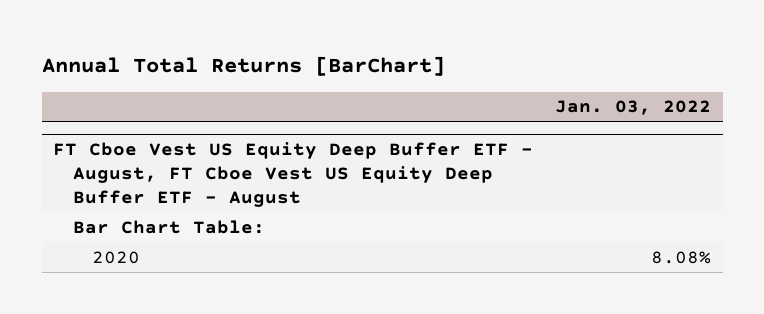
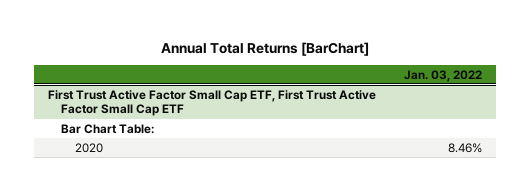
- FT Cboe Vest US Equity Deep Buffer ETF - August, FT Cboe Vest US Equity Deep Buffer ETF - August
+ First Trust Active Factor Small Cap ETF, First Trust Active Factor Small Cap ETF
- 2020 | 8.08%
+ 2020 | 8.46%

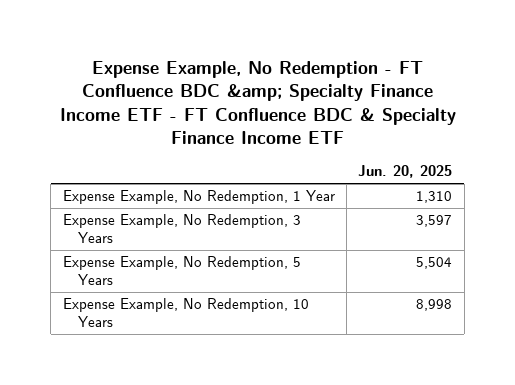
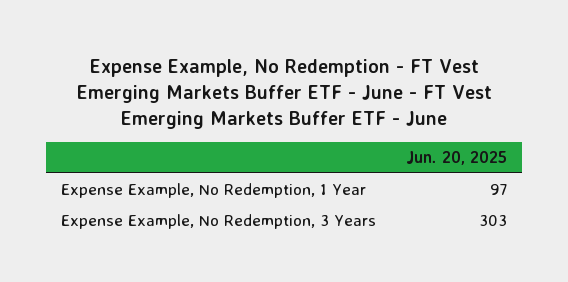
- Expense Example, No Redemption - FT Confluence BDC &amp; Specialty Finance Income ETF - FT Confluence BDC & Specialty Finance Income ETF
+ Expense Example, No Redemption - FT Vest Emerging Markets Buffer ETF - June - FT Vest Emerging Markets Buffer ETF - June
- Expense Example, No Redemption, 1 Year | 1,310
- Expense Example, No Redemption, 3 Years | 3,597
- Expense Example, No Redemption, 5 Years | 5,504
- Expense Example, No Redemption, 10 Years | 8,998
+ Expense Example, No Redemption, 1 Year | 97
+ Expense Example, No Redemption, 3 Years | 303

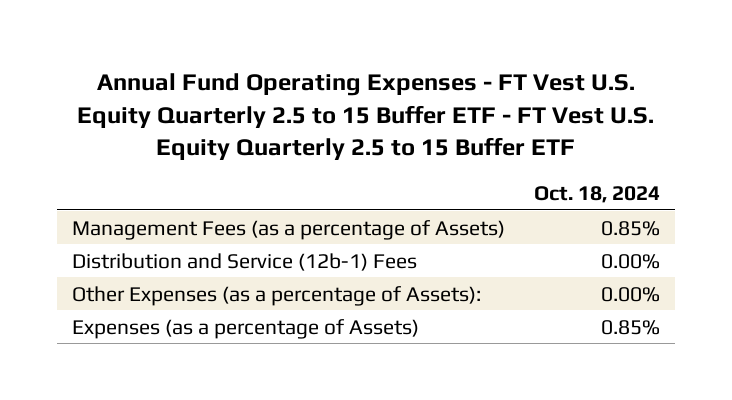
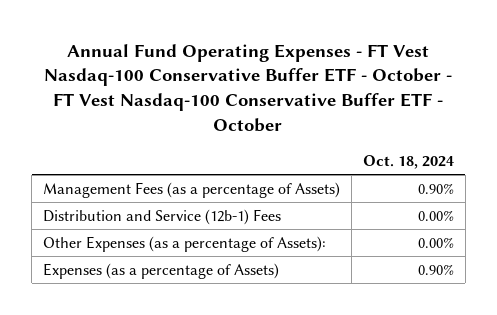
- Annual Fund Operating Expenses - FT Vest U.S. Equity Quarterly 2.5 to 15 Buffer ETF - FT Vest U.S. Equity Quarterly 2.5 to 15 Buffer ETF
+ Annual Fund Operating Expenses - FT Vest Nasdaq-100 Conservative Buffer ETF - October - FT Vest Nasdaq-100 Conservative Buffer ETF - October
- Management Fees (as a percentage of Assets) | 0.85%
+ Management Fees (as a percentage of Assets) | 0.90%
- Expenses (as a percentage of Assets) | 0.85%
+ Expenses (as a percentage of Assets) | 0.90%

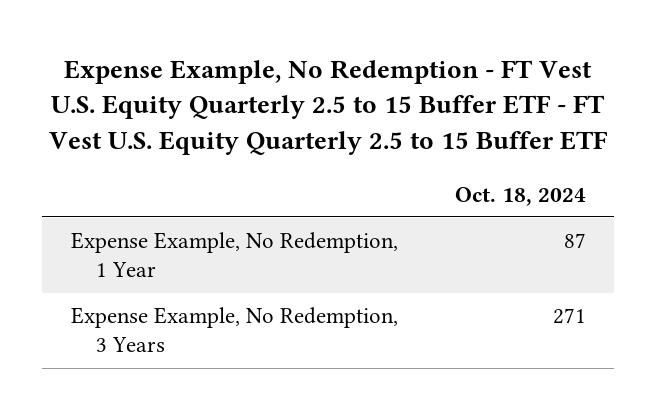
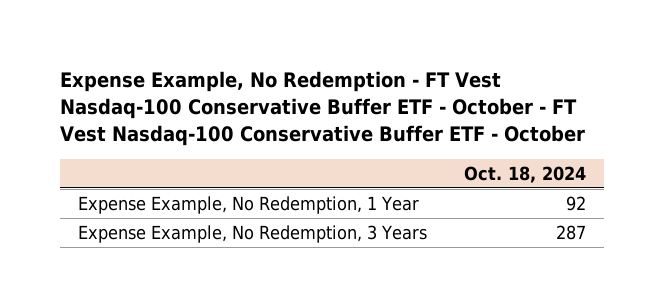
- Expense Example, No Redemption - FT Vest U.S. Equity Quarterly 2.5 to 15 Buffer ETF - FT Vest U.S. Equity Quarterly 2.5 to 15 Buffer ETF
+ Expense Example, No Redemption - FT Vest Nasdaq-100 Conservative Buffer ETF - October - FT Vest Nasdaq-100 Conservative Buffer ETF - October
- Expense Example, No Redemption, 1 Year | 87
- Expense Example, No Redemption, 3 Years | 271
+ Expense Example, No Redemption, 1 Year | 92
+ Expense Example, No Redemption, 3 Years | 287

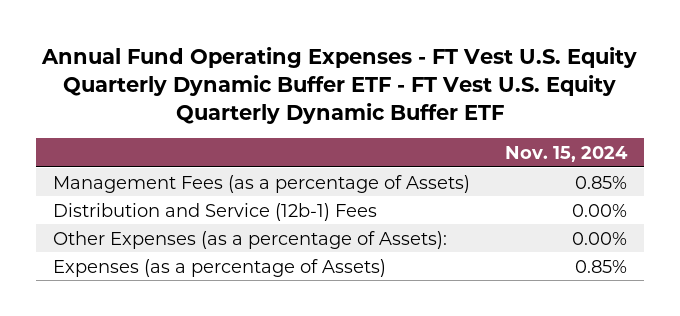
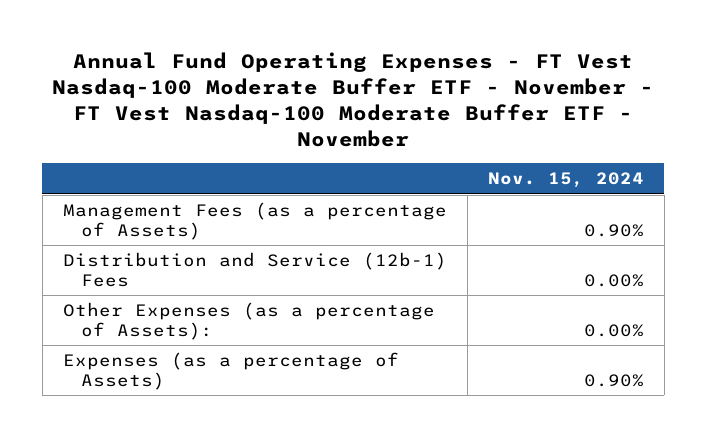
- Annual Fund Operating Expenses - FT Vest U.S. Equity Quarterly Dynamic Buffer ETF - FT Vest U.S. Equity Quarterly Dynamic Buffer ETF
+ Annual Fund Operating Expenses - FT Vest Nasdaq-100 Moderate Buffer ETF - November - FT Vest Nasdaq-100 Moderate Buffer ETF - November
- Management Fees (as a percentage of Assets) | 0.85%
+ Management Fees (as a percentage of Assets) | 0.90%
- Expenses (as a percentage of Assets) | 0.85%
+ Expenses (as a percentage of Assets) | 0.90%

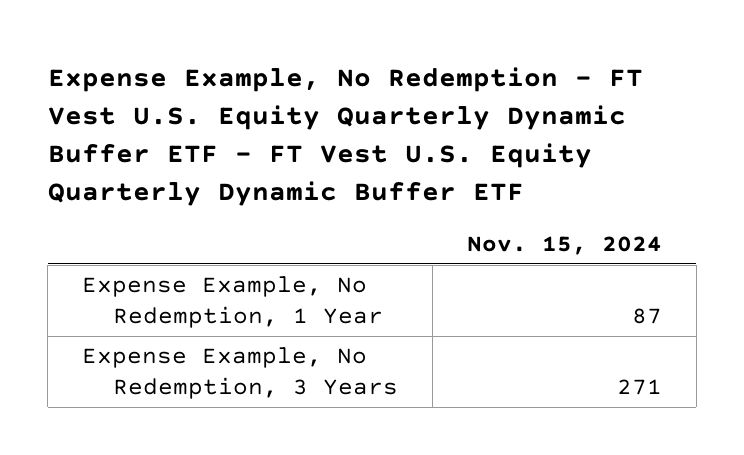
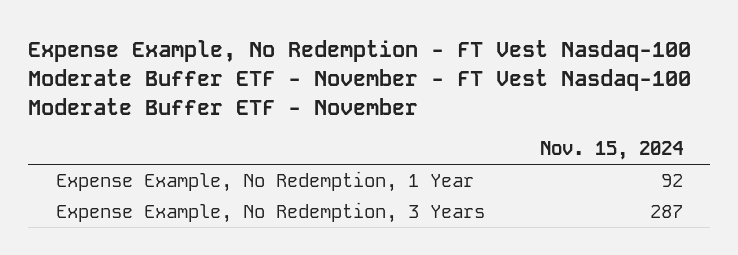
- Expense Example, No Redemption - FT Vest U.S. Equity Quarterly Dynamic Buffer ETF - FT Vest U.S. Equity Quarterly Dynamic Buffer ETF
+ Expense Example, No Redemption - FT Vest Nasdaq-100 Moderate Buffer ETF - November - FT Vest Nasdaq-100 Moderate Buffer ETF - November
- Expense Example, No Redemption, 1 Year | 87
- Expense Example, No Redemption, 3 Years | 271
+ Expense Example, No Redemption, 1 Year | 92
+ Expense Example, No Redemption, 3 Years | 287

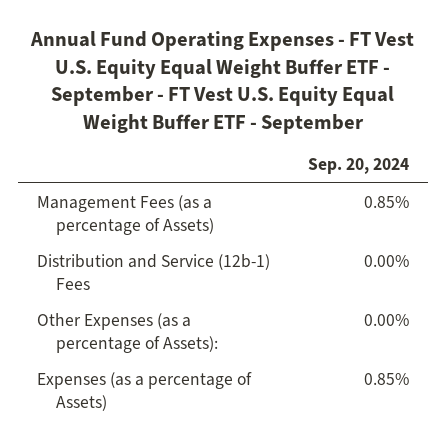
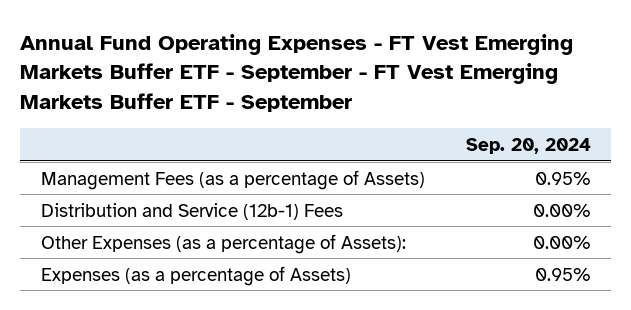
- Annual Fund Operating Expenses - FT Vest U.S. Equity Equal Weight Buffer ETF - September - FT Vest U.S. Equity Equal Weight Buffer ETF - September
+ Annual Fund Operating Expenses - FT Vest Emerging Markets Buffer ETF - September - FT Vest Emerging Markets Buffer ETF - September
- Management Fees (as a percentage of Assets) | 0.85%
+ Management Fees (as a percentage of Assets) | 0.95%
- Expenses (as a percentage of Assets) | 0.85%
+ Expenses (as a percentage of Assets) | 0.95%

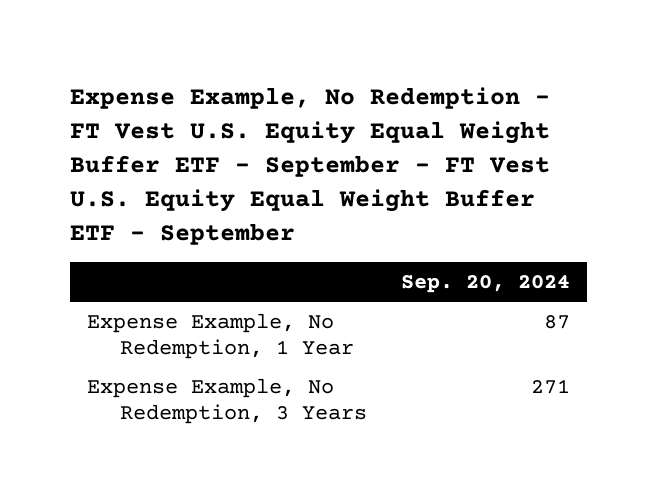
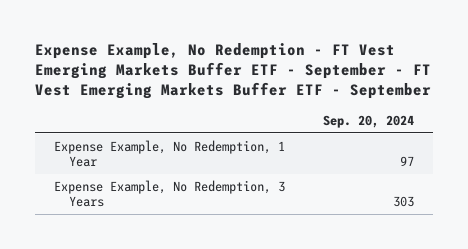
- Expense Example, No Redemption - FT Vest U.S. Equity Equal Weight Buffer ETF - September - FT Vest U.S. Equity Equal Weight Buffer ETF - September
+ Expense Example, No Redemption - FT Vest Emerging Markets Buffer ETF - September - FT Vest Emerging Markets Buffer ETF - September
- Expense Example, No Redemption, 1 Year | 87
- Expense Example, No Redemption, 3 Years | 271
+ Expense Example, No Redemption, 1 Year | 97
+ Expense Example, No Redemption, 3 Years | 303

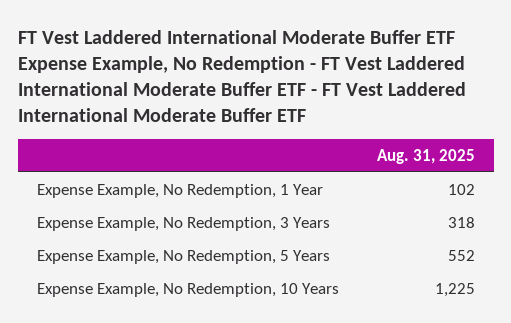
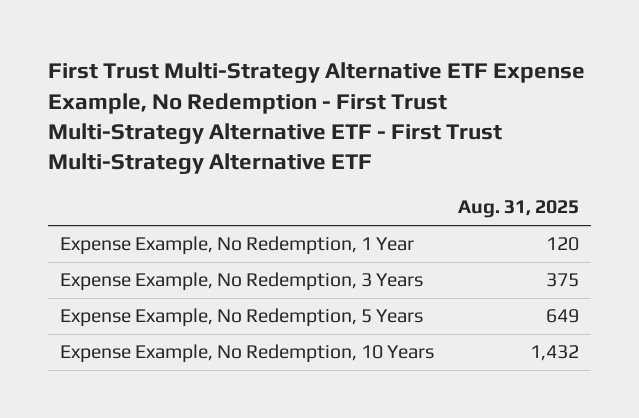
- FT Vest Laddered International Moderate Buffer ETF Expense Example, No Redemption - FT Vest Laddered International Moderate Buffer ETF - FT Vest Laddered International Moderate Buffer ETF
+ First Trust Multi-Strategy Alternative ETF Expense Example, No Redemption - First Trust Multi-Strategy Alternative ETF - First Trust Multi-Strategy Alternative ETF
- Expense Example, No Redemption, 1 Year | 102
- Expense Example, No Redemption, 3 Years | 318
- Expense Example, No Redemption, 5 Years | 552
- Expense Example, No Redemption, 10 Years | 1,225
+ Expense Example, No Redemption, 1 Year | 120
+ Expense Example, No Redemption, 3 Years | 375
+ Expense Example, No Redemption, 5 Years | 649
+ Expense Example, No Redemption, 10 Years | 1,432

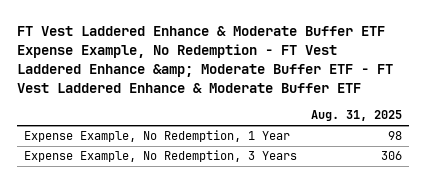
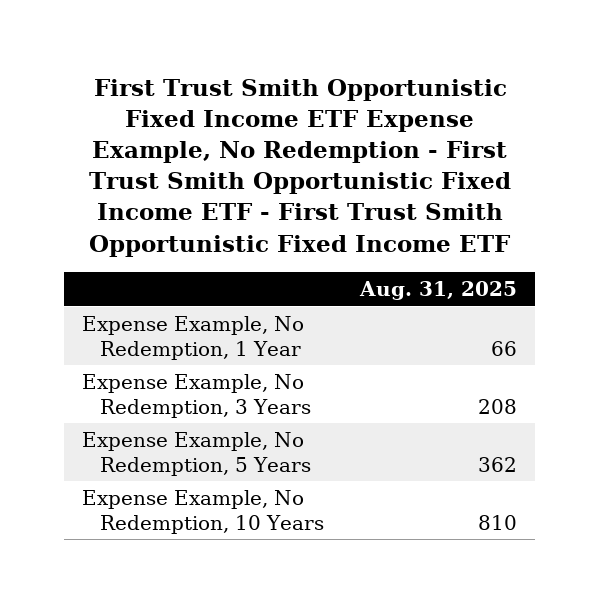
- FT Vest Laddered Enhance & Moderate Buffer ETF Expense Example, No Redemption - FT Vest Laddered Enhance &amp; Moderate Buffer ETF - FT Vest Laddered Enhance & Moderate Buffer ETF
+ First Trust Smith Opportunistic Fixed Income ETF Expense Example, No Redemption - First Trust Smith Opportunistic Fixed Income ETF - First Trust Smith Opportunistic Fixed Income ETF
- Expense Example, No Redemption, 1 Year | 98
- Expense Example, No Redemption, 3 Years | 306
+ Expense Example, No Redemption, 1 Year | 66
+ Expense Example, No Redemption, 3 Years | 208
+ Expense Example, No Redemption, 5 Years | 362
+ Expense Example, No Redemption, 10 Years | 810

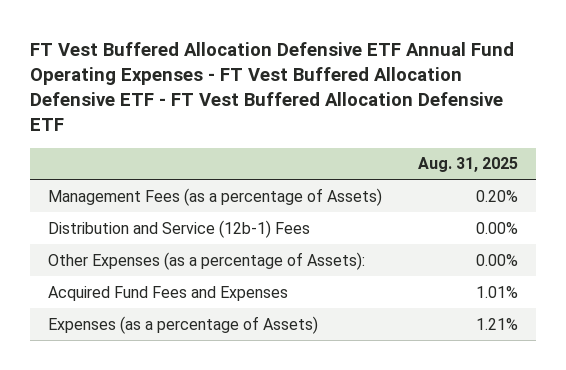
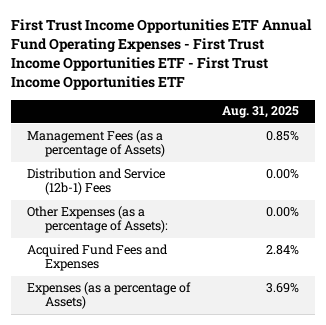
- FT Vest Buffered Allocation Defensive ETF Annual Fund Operating Expenses - FT Vest Buffered Allocation Defensive ETF - FT Vest Buffered Allocation Defensive ETF
+ First Trust Income Opportunities ETF Annual Fund Operating Expenses - First Trust Income Opportunities ETF - First Trust Income Opportunities ETF
- Management Fees (as a percentage of Assets) | 0.20%
+ Management Fees (as a percentage of Assets) | 0.85%
- Acquired Fund Fees and Expenses | 1.01%
- Expenses (as a percentage of Assets) | 1.21%
+ Acquired Fund Fees and Expenses | 2.84%
+ Expenses (as a percentage of Assets) | 3.69%

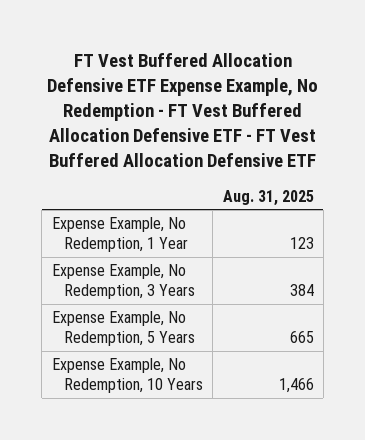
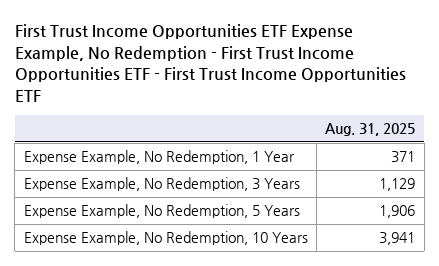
- FT Vest Buffered Allocation Defensive ETF Expense Example, No Redemption - FT Vest Buffered Allocation Defensive ETF - FT Vest Buffered Allocation Defensive ETF
+ First Trust Income Opportunities ETF Expense Example, No Redemption - First Trust Income Opportunities ETF - First Trust Income Opportunities ETF
- Expense Example, No Redemption, 1 Year | 123
- Expense Example, No Redemption, 3 Years | 384
- Expense Example, No Redemption, 5 Years | 665
- Expense Example, No Redemption, 10 Years | 1,466
+ Expense Example, No Redemption, 1 Year | 371
+ Expense Example, No Redemption, 3 Years | 1,129
+ Expense Example, No Redemption, 5 Years | 1,906
+ Expense Example, No Redemption, 10 Years | 3,941

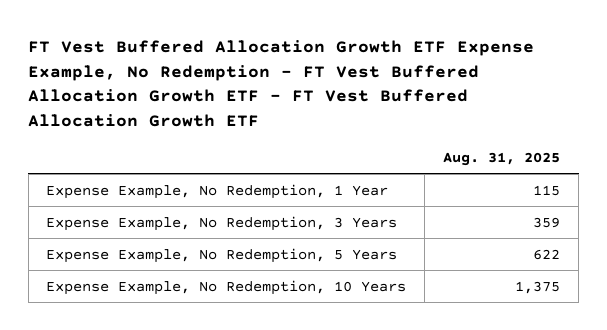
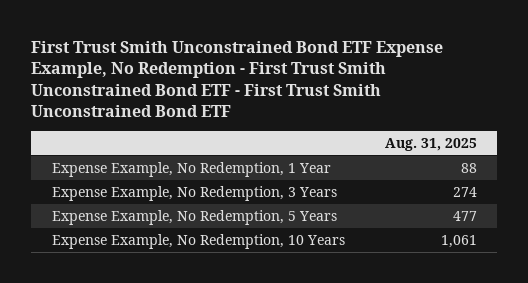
- FT Vest Buffered Allocation Growth ETF Expense Example, No Redemption - FT Vest Buffered Allocation Growth ETF - FT Vest Buffered Allocation Growth ETF
+ First Trust Smith Unconstrained Bond ETF Expense Example, No Redemption - First Trust Smith Unconstrained Bond ETF - First Trust Smith Unconstrained Bond ETF
- Expense Example, No Redemption, 1 Year | 115
- Expense Example, No Redemption, 3 Years | 359
- Expense Example, No Redemption, 5 Years | 622
- Expense Example, No Redemption, 10 Years | 1,375
+ Expense Example, No Redemption, 1 Year | 88
+ Expense Example, No Redemption, 3 Years | 274
+ Expense Example, No Redemption, 5 Years | 477
+ Expense Example, No Redemption, 10 Years | 1,061

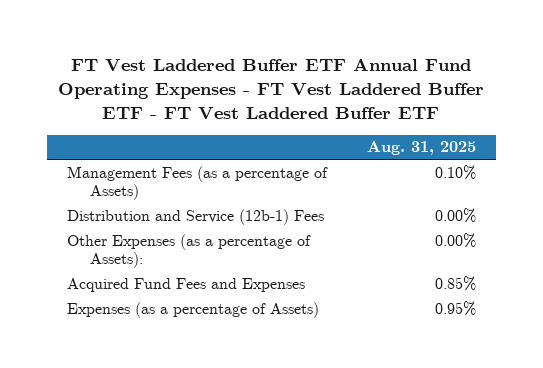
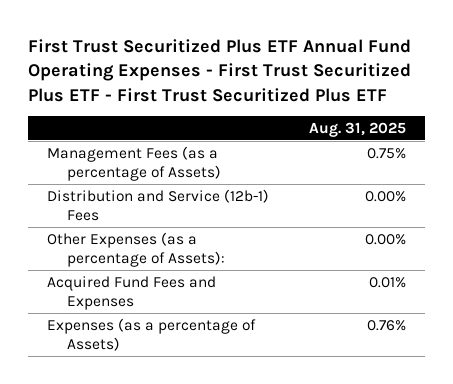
- FT Vest Laddered Buffer ETF Annual Fund Operating Expenses - FT Vest Laddered Buffer ETF - FT Vest Laddered Buffer ETF
+ First Trust Securitized Plus ETF Annual Fund Operating Expenses - First Trust Securitized Plus ETF - First Trust Securitized Plus ETF
- Management Fees (as a percentage of Assets) | 0.10%
+ Management Fees (as a percentage of Assets) | 0.75%
- Acquired Fund Fees and Expenses | 0.85%
- Expenses (as a percentage of Assets) | 0.95%
+ Acquired Fund Fees and Expenses | 0.01%
+ Expenses (as a percentage of Assets) | 0.76%

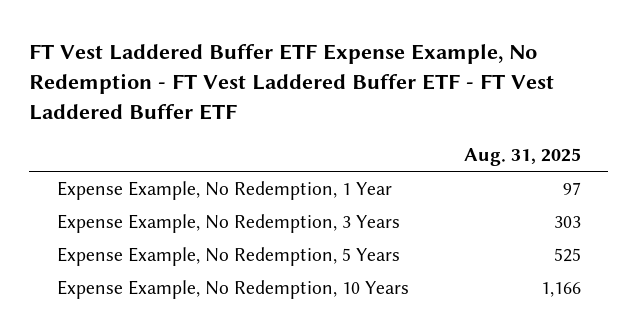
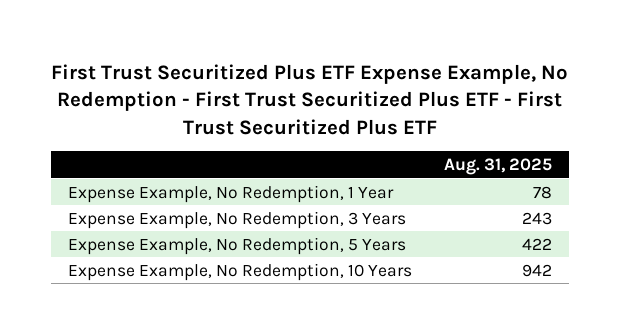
- FT Vest Laddered Buffer ETF Expense Example, No Redemption - FT Vest Laddered Buffer ETF - FT Vest Laddered Buffer ETF
+ First Trust Securitized Plus ETF Expense Example, No Redemption - First Trust Securitized Plus ETF - First Trust Securitized Plus ETF
- Expense Example, No Redemption, 1 Year | 97
- Expense Example, No Redemption, 3 Years | 303
- Expense Example, No Redemption, 5 Years | 525
- Expense Example, No Redemption, 10 Years | 1,166
+ Expense Example, No Redemption, 1 Year | 78
+ Expense Example, No Redemption, 3 Years | 243
+ Expense Example, No Redemption, 5 Years | 422
+ Expense Example, No Redemption, 10 Years | 942

